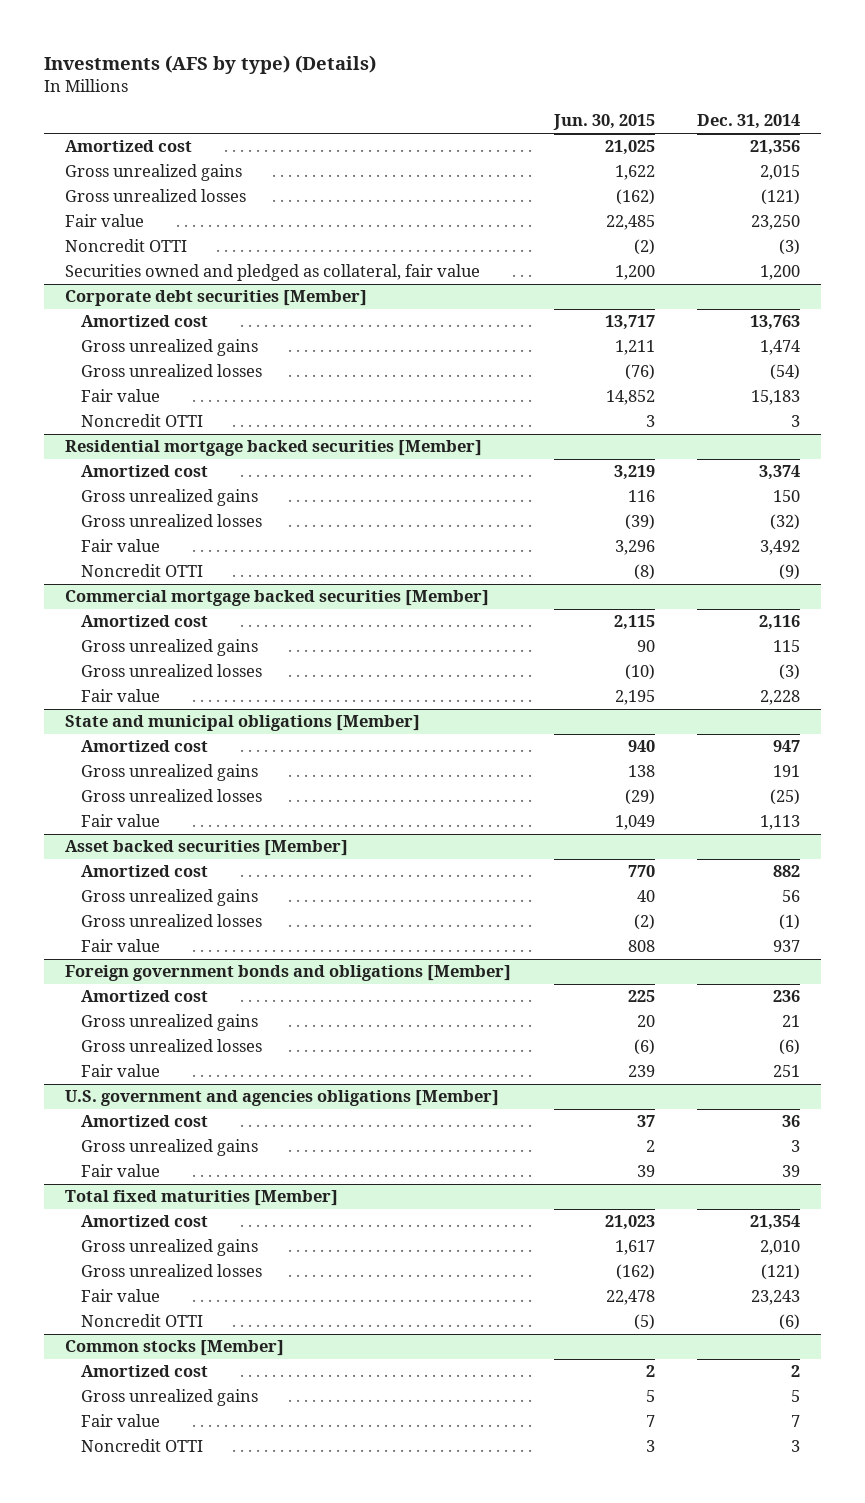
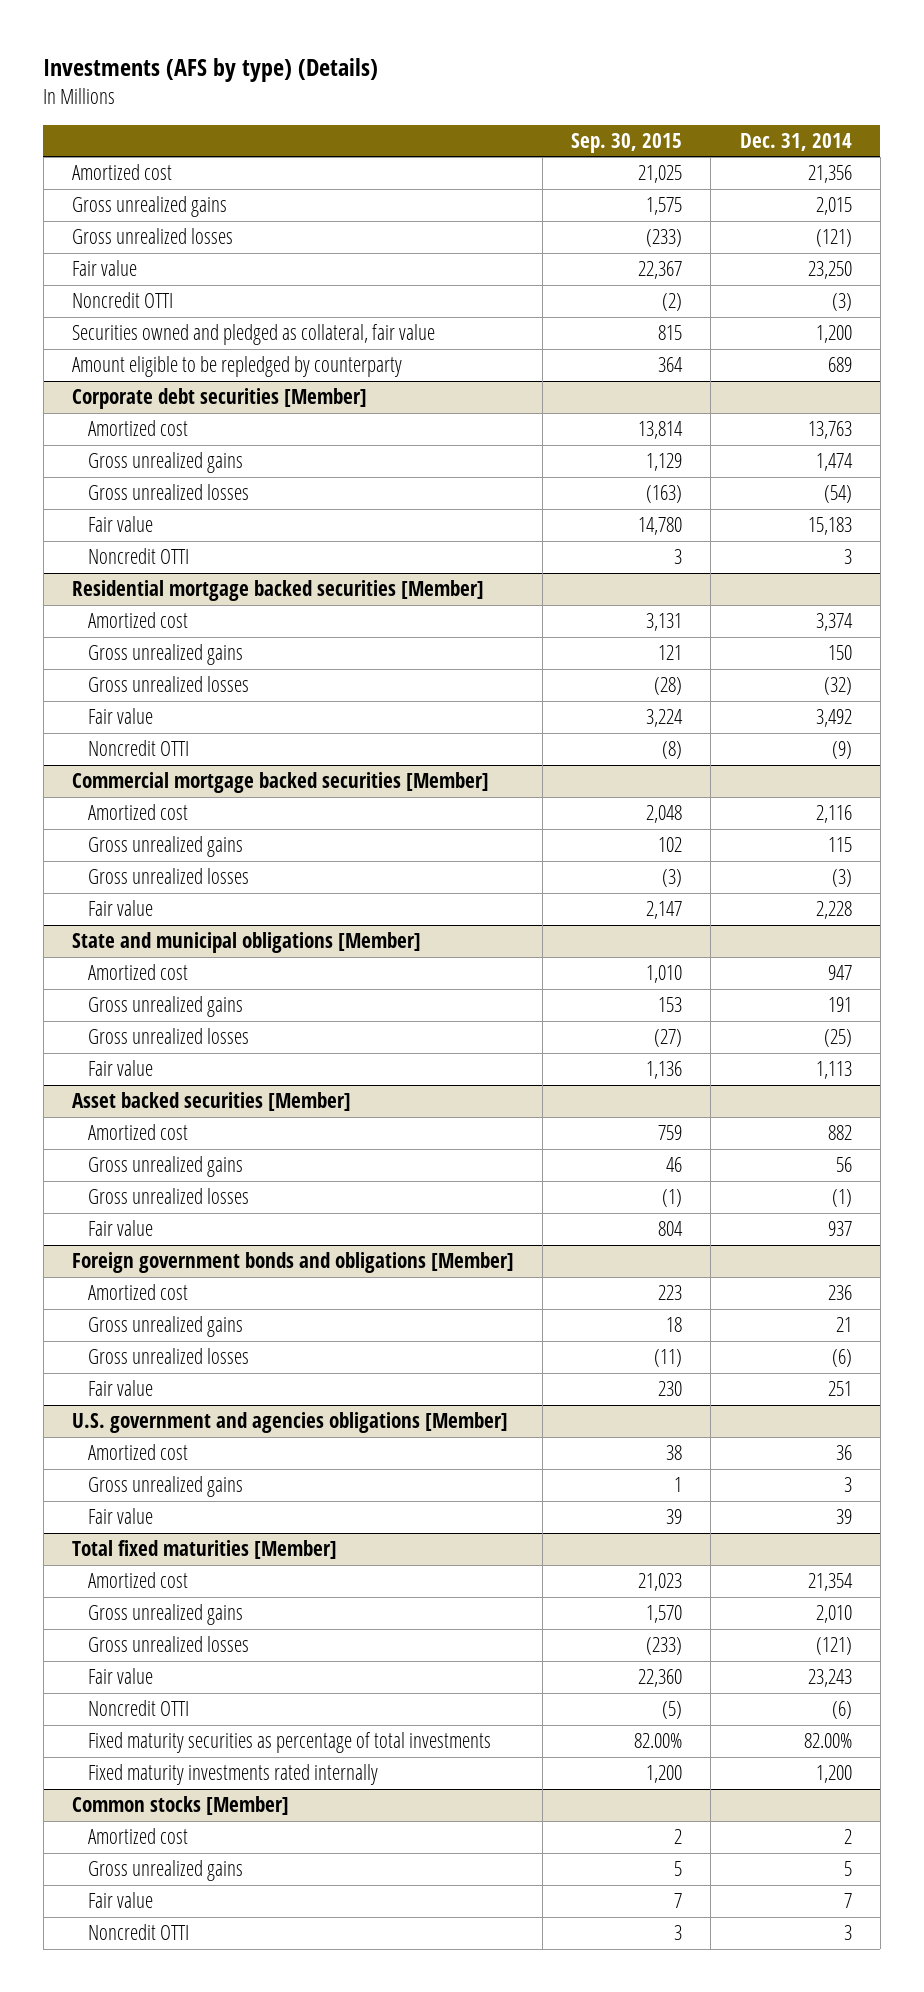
- | Jun. 30, 2015 | Dec. 31, 2014
+ | Sep. 30, 2015 | Dec. 31, 2014
+ Amount eligible to be repledged by counterparty | 364 | 689
@ Total fixed maturities [Member]
+ Fixed maturity securities as percentage of total investments | 82.00% | 82.00%
+ Fixed maturity investments rated internally | 1,200 | 1,200

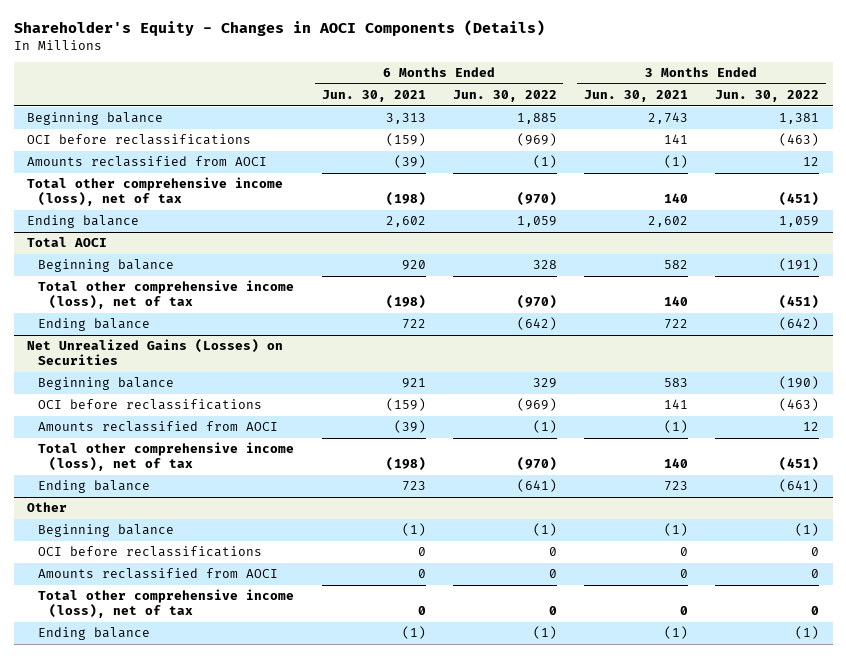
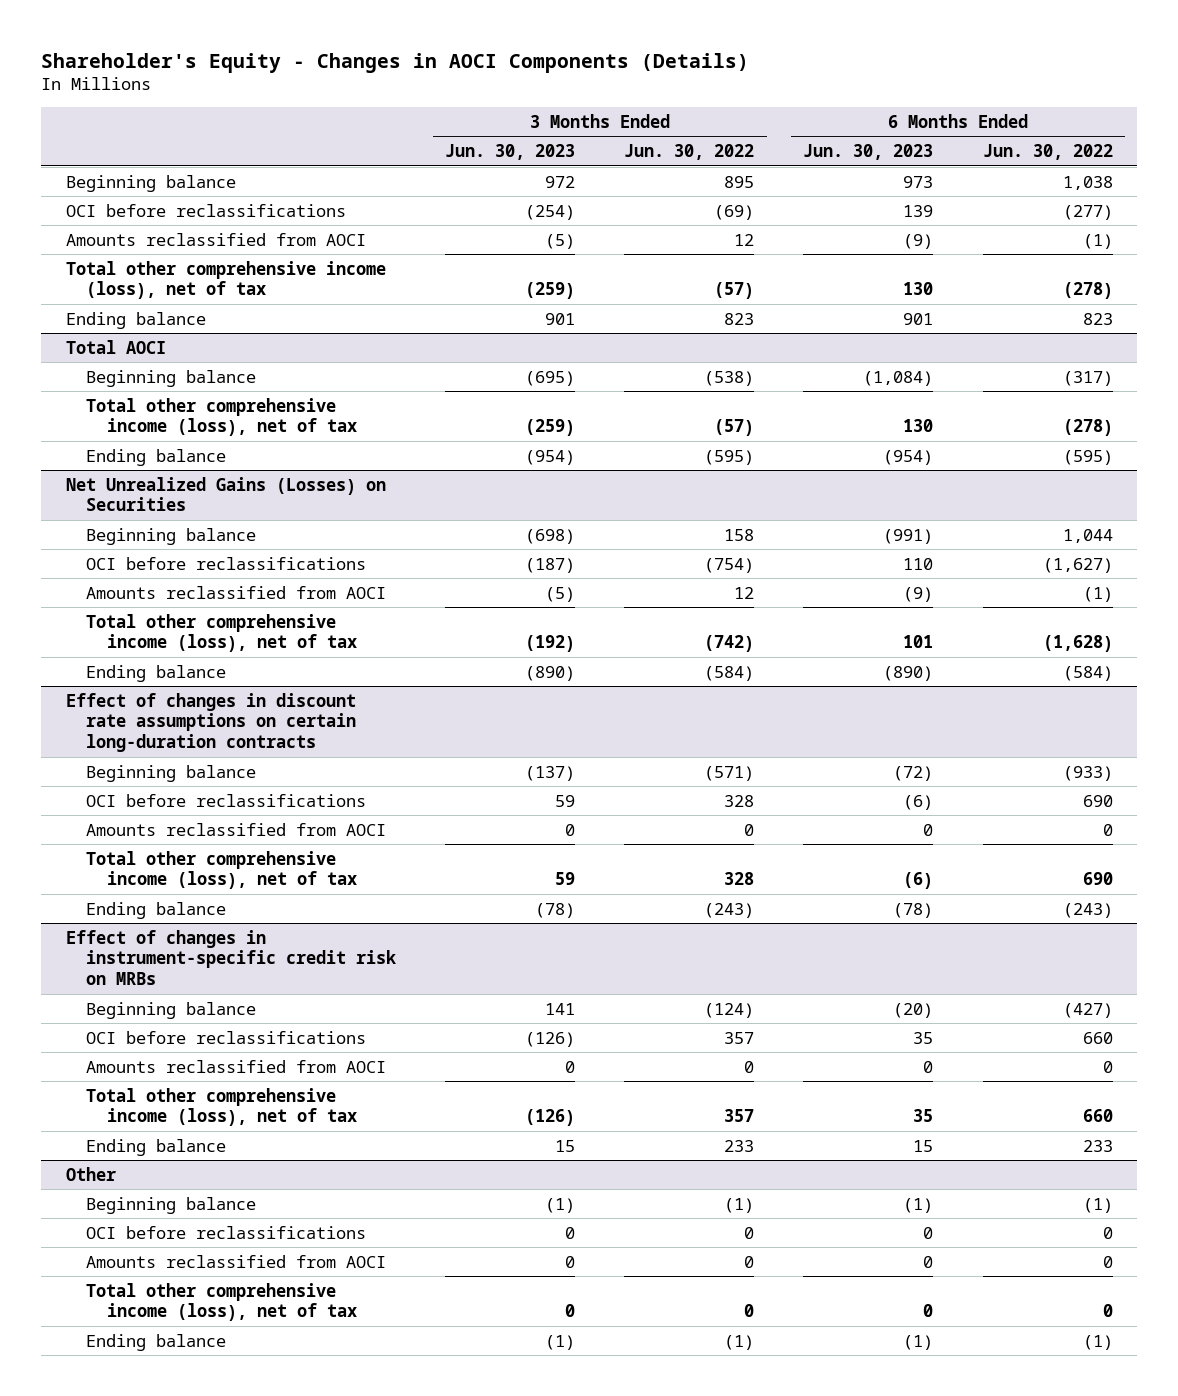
- | 6 Months Ended Jun. 30, 2021 | 6 Months Ended Jun. 30, 2022 | 3 Months Ended Jun. 30, 2021 | 3 Months Ended Jun. 30, 2022
+ | 3 Months Ended Jun. 30, 2023 | 3 Months Ended Jun. 30, 2022 | 6 Months Ended Jun. 30, 2023 | 6 Months Ended Jun. 30, 2022
- Beginning balance | 3,313 | 1,885 | 2,743 | 1,381
- OCI before reclassifications | (159) | (969) | 141 | (463)
+ Beginning balance | 972 | 895 | 973 | 1,038
+ OCI before reclassifications | (254) | (69) | 139 | (277)
- Total other comprehensive income (loss), net of tax | (198) | (970) | 140 | (451)
- Ending balance | 2,602 | 1,059 | 2,602 | 1,059
+ Total other comprehensive income (loss), net of tax | (259) | (57) | 130 | (278)
+ Ending balance | 901 | 823 | 901 | 823
@ Total AOCI
- Beginning balance | 920 | 328 | 582 | (191)
- Total other comprehensive income (loss), net of tax | (198) | (970) | 140 | (451)
- Ending balance | 722 | (642) | 722 | (642)
+ Beginning balance | (695) | (538) | (1,084) | (317)
+ Total other comprehensive income (loss), net of tax | (259) | (57) | 130 | (278)
+ Ending balance | (954) | (595) | (954) | (595)
@ Net Unrealized Gains (Losses) on Securities
- Beginning balance | 921 | 329 | 583 | (190)
- OCI before reclassifications | (159) | (969) | 141 | (463)
+ Beginning balance | (698) | 158 | (991) | 1,044
+ OCI before reclassifications | (187) | (754) | 110 | (1,627)
- Total other comprehensive income (loss), net of tax | (198) | (970) | 140 | (451)
- Ending balance | 723 | (641) | 723 | (641)
+ Total other comprehensive income (loss), net of tax | (192) | (742) | 101 | (1,628)
+ Ending balance | (890) | (584) | (890) | (584)
+ Effect of changes in discount rate assumptions on certain long-duration contracts
+ Beginning balance | (137) | (571) | (72) | (933)
+ OCI before reclassifications | 59 | 328 | (6) | 690
+ Amounts reclassified from AOCI | 0 | 0 | 0 | 0
+ Total other comprehensive income (loss), net of tax | 59 | 328 | (6) | 690
+ Ending balance | (78) | (243) | (78) | (243)
+ Effect of changes in instrument-specific credit risk on MRBs
+ Beginning balance | 141 | (124) | (20) | (427)
+ OCI before reclassifications | (126) | 357 | 35 | 660
+ Amounts reclassified from AOCI | 0 | 0 | 0 | 0
+ Total other comprehensive income (loss), net of tax | (126) | 357 | 35 | 660
+ Ending balance | 15 | 233 | 15 | 233

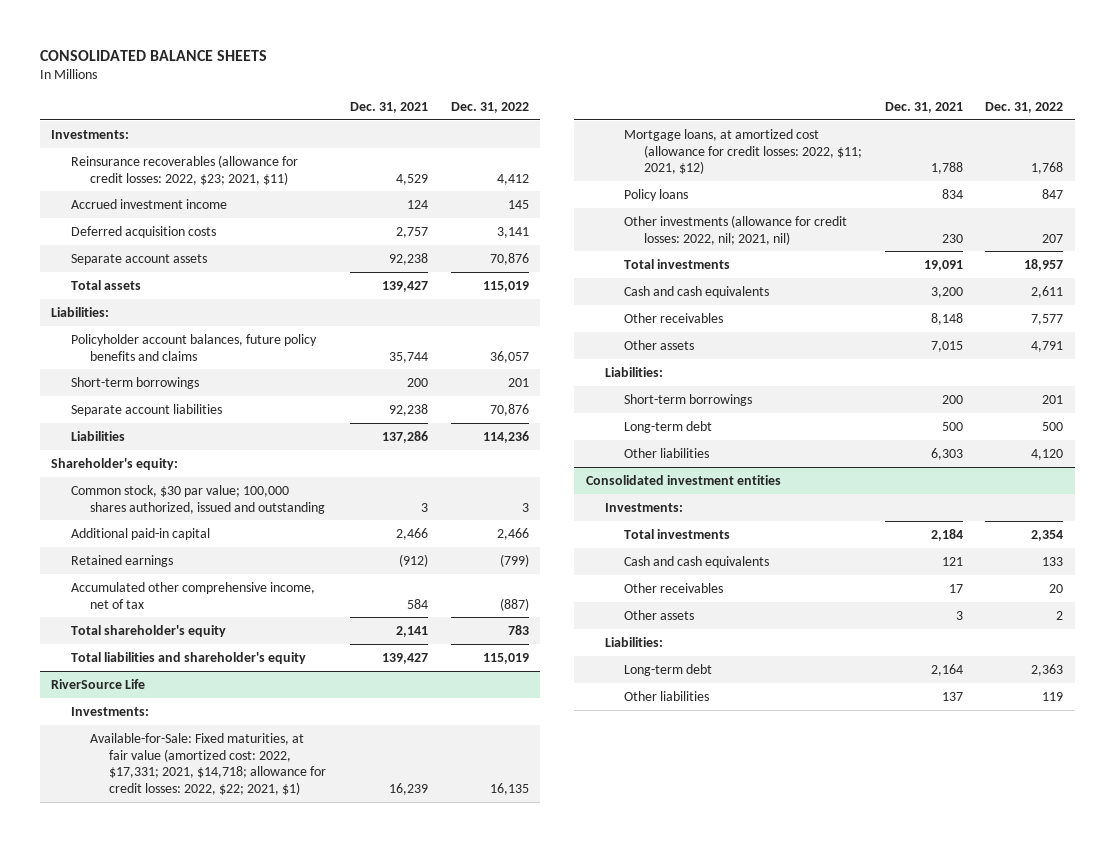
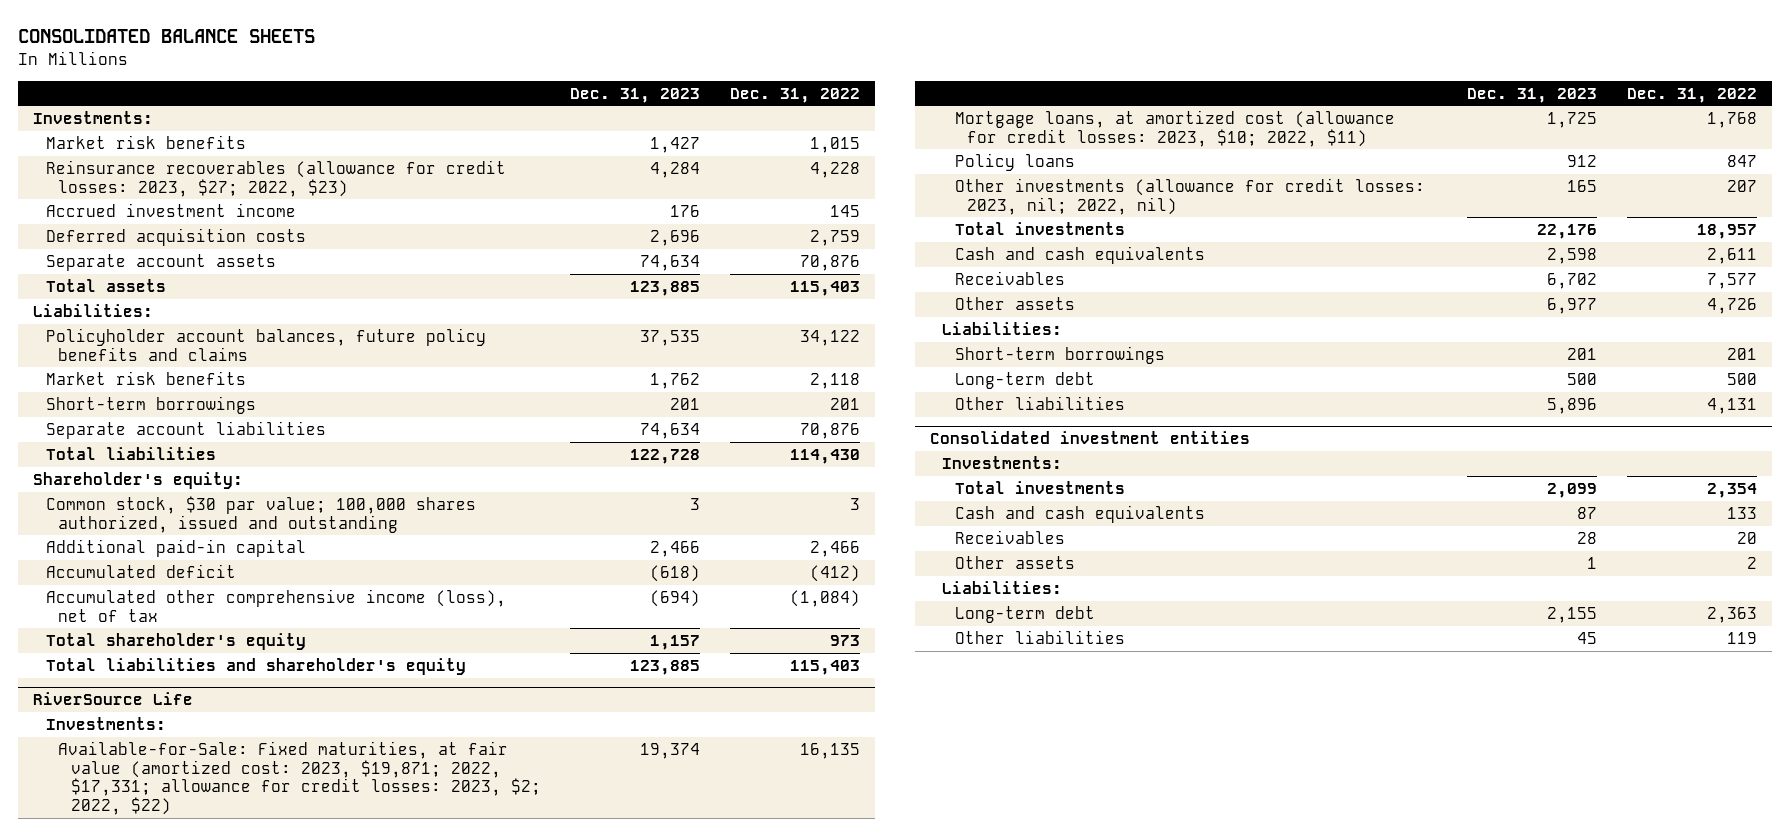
- | Dec. 31, 2021 | Dec. 31, 2022
+ | Dec. 31, 2023 | Dec. 31, 2022
- Reinsurance recoverables (allowance for credit losses: 2022, $23; 2021, $11) | 4,529 | 4,412
+ Market risk benefits | 1,427 | 1,015
+ Reinsurance recoverables (allowance for credit losses: 2023, $27; 2022, $23) | 4,284 | 4,228
- Deferred acquisition costs | 2,757 | 3,141
+ Deferred acquisition costs | 2,696 | 2,759
- Total assets | 139,427 | 115,019
+ Total assets | 123,885 | 115,403
- Policyholder account balances, future policy benefits and claims | 35,744 | 36,057
+ Policyholder account balances, future policy benefits and claims | 37,535 | 34,122
+ Market risk benefits | 1,762 | 2,118
- Liabilities | 137,286 | 114,236
+ Total liabilities | 122,728 | 114,430
- Retained earnings | (912) | (799)
- Accumulated other comprehensive income, net of tax | 584 | (887)
- Total shareholder's equity | 2,141 | 783
- Total liabilities and shareholder's equity | 139,427 | 115,019
+ Accumulated deficit | (618) | (412)
+ Accumulated other comprehensive income (loss), net of tax | (694) | (1,084)
+ Total shareholder's equity | 1,157 | 973
+ Total liabilities and shareholder's equity | 123,885 | 115,403
@ RiverSource Life
- Available-for-Sale: Fixed maturities, at fair value (amortized cost: 2022, $17,331; 2021, $14,718; allowance for credit losses: 2022, $22; 2021, $1) | 16,239 | 16,135
- Mortgage loans, at amortized cost (allowance for credit losses: 2022, $11; 2021, $12) | 1,788 | 1,768
+ Available-for-Sale: Fixed maturities, at fair value (amortized cost: 2023, $19,871; 2022, $17,331; allowance for credit losses: 2023, $2; 2022, $22) | 19,374 | 16,135
+ Mortgage loans, at amortized cost (allowance for credit losses: 2023, $10; 2022, $11) | 1,725 | 1,768
- Other investments (allowance for credit losses: 2022, nil; 2021, nil) | 230 | 207
+ Other investments (allowance for credit losses: 2023, nil; 2022, nil) | 165 | 207
- Other receivables | 8,148 | 7,577
- Other assets | 7,015 | 4,791
+ Receivables | 6,702 | 7,577
+ Other assets | 6,977 | 4,726
- Other liabilities | 6,303 | 4,120
+ Other liabilities | 5,896 | 4,131
@ Consolidated investment entities
- Other receivables | 17 | 20
+ Receivables | 28 | 20

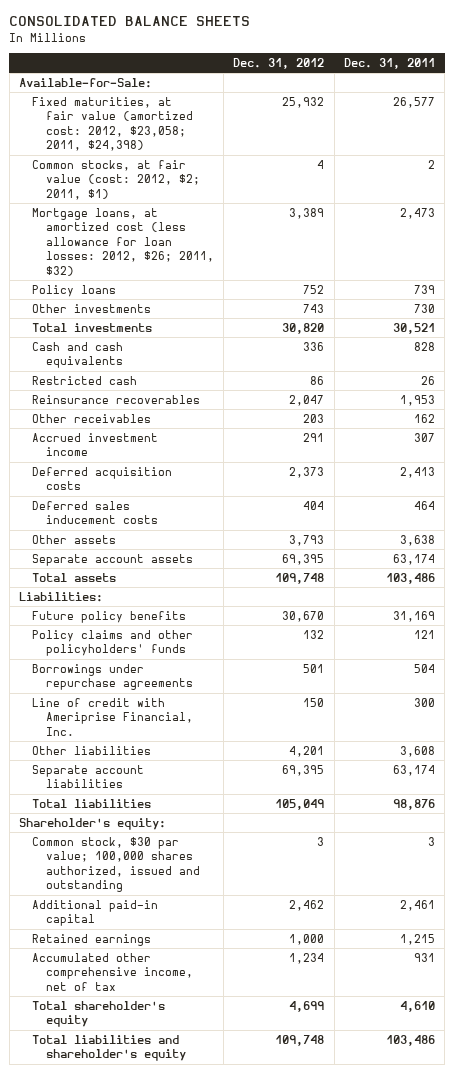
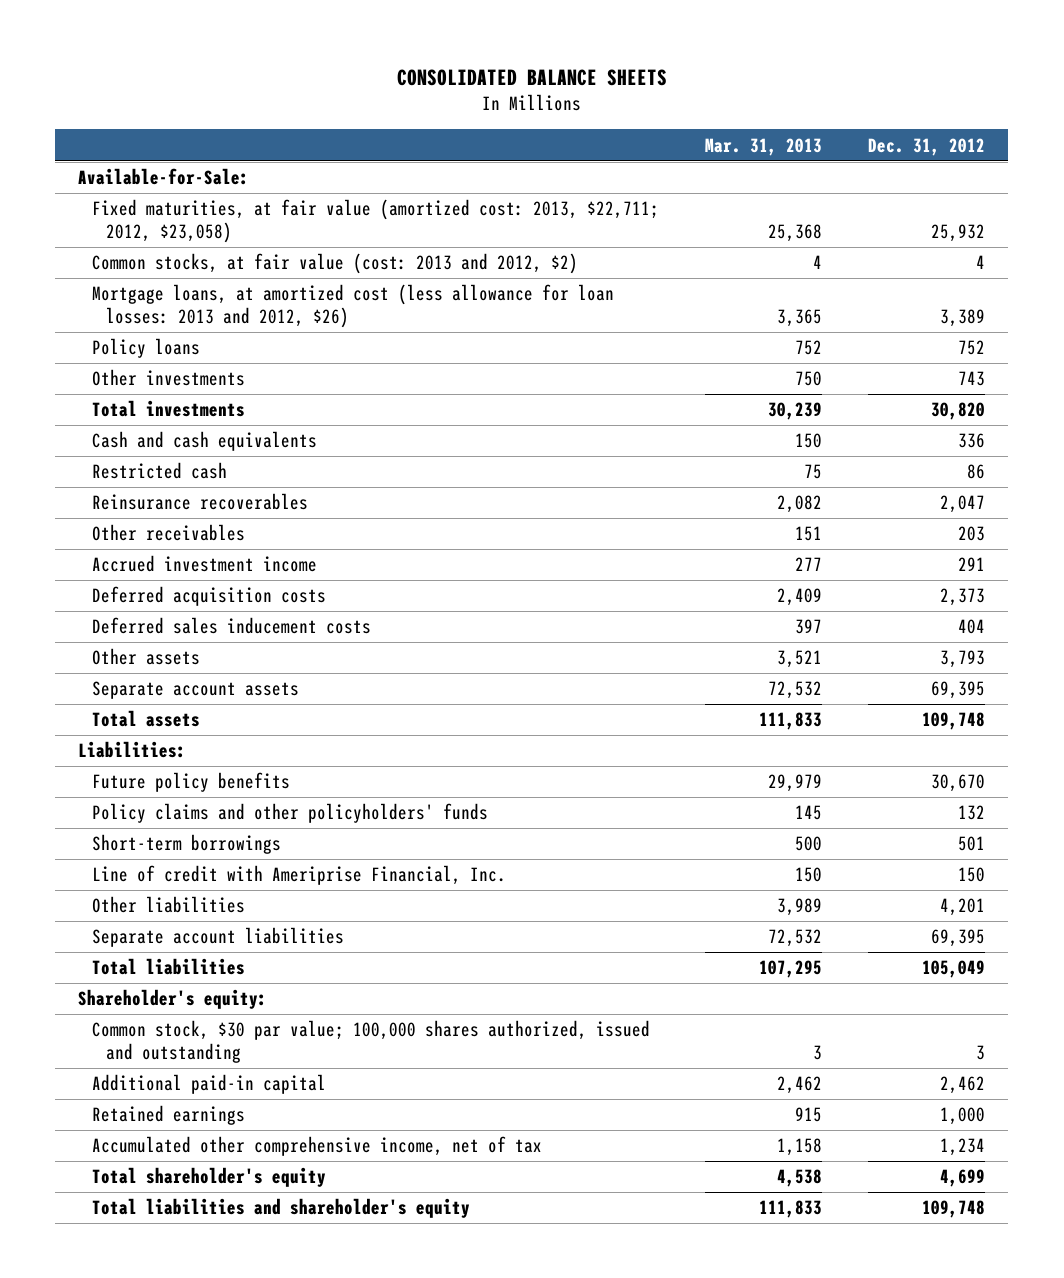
- | Dec. 31, 2012 | Dec. 31, 2011
+ | Mar. 31, 2013 | Dec. 31, 2012
- Fixed maturities, at fair value (amortized cost: 2012, $23,058; 2011, $24,398) | 25,932 | 26,577
- Common stocks, at fair value (cost: 2012, $2; 2011, $1) | 4 | 2
- Mortgage loans, at amortized cost (less allowance for loan losses: 2012, $26; 2011, $32) | 3,389 | 2,473
+ Fixed maturities, at fair value (amortized cost: 2013, $22,711; 2012, $23,058) | 25,368 | 25,932
+ Common stocks, at fair value (cost: 2013 and 2012, $2) | 4 | 4
+ Mortgage loans, at amortized cost (less allowance for loan losses: 2013 and 2012, $26) | 3,365 | 3,389
- Borrowings under repurchase agreements | 501 | 504
+ Short-term borrowings | 500 | 501

